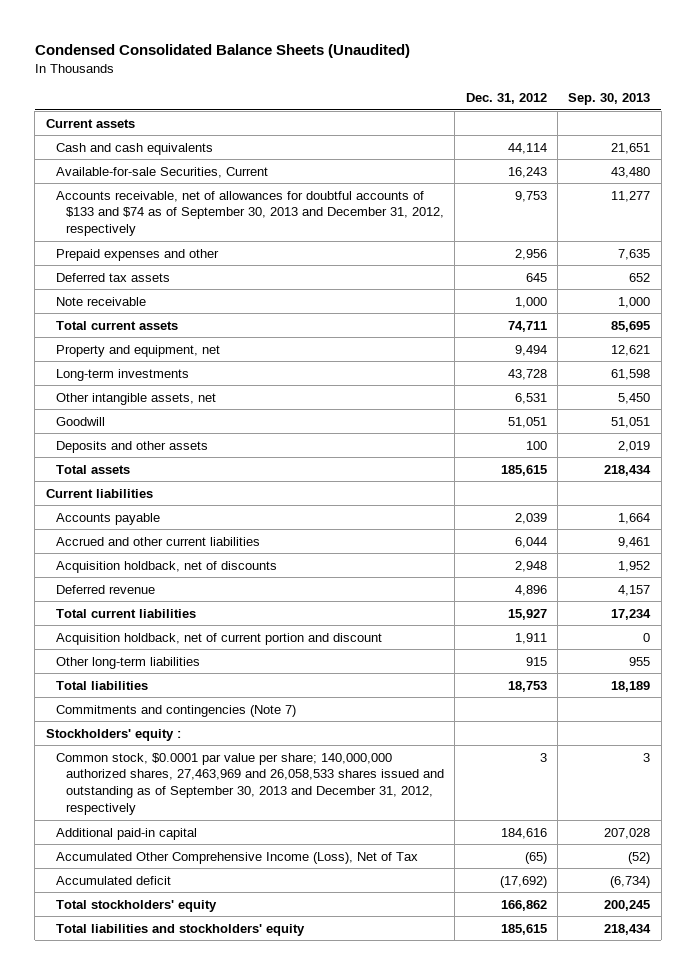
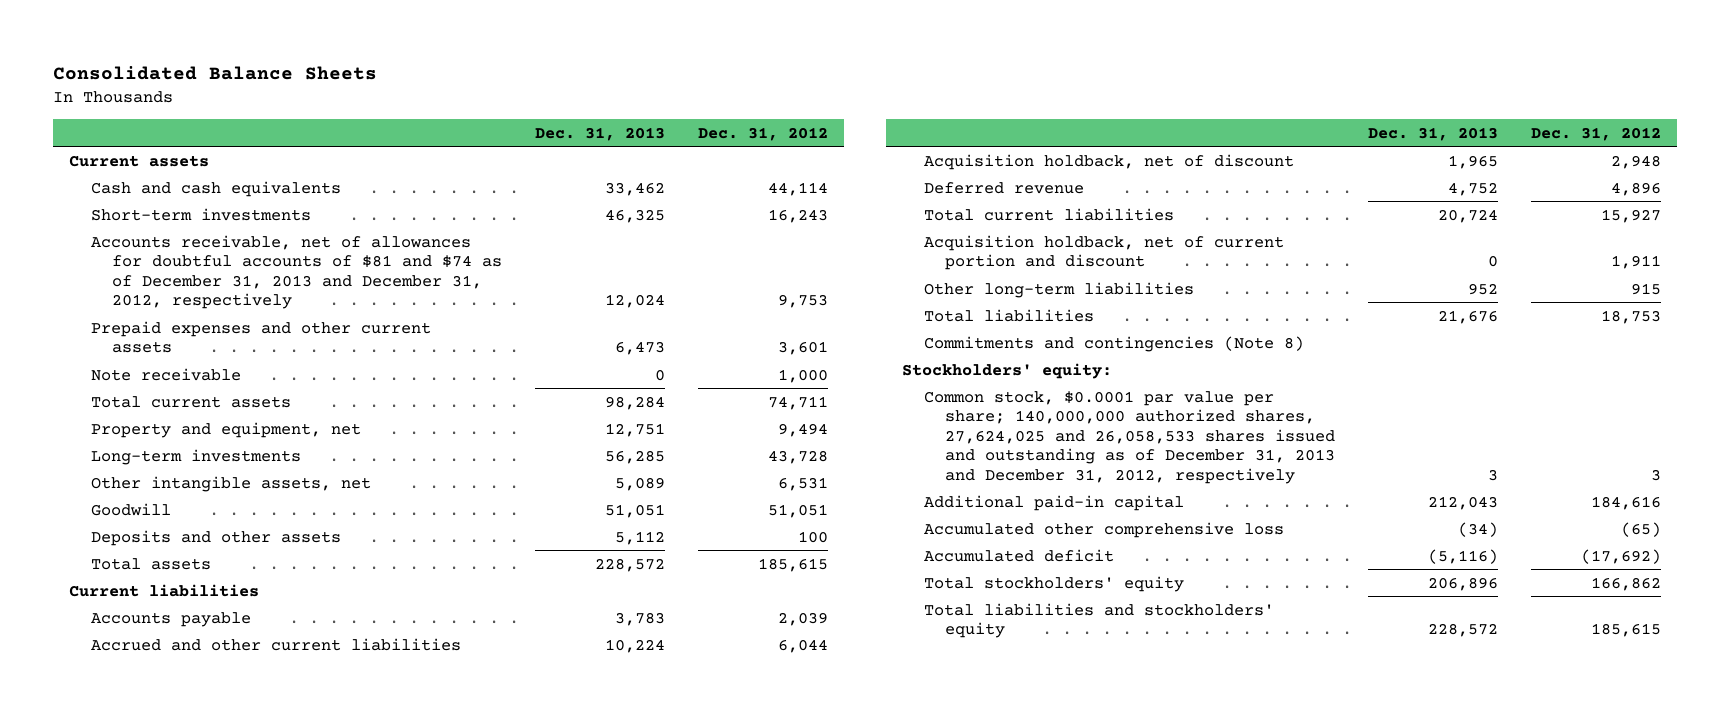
- Condensed Consolidated Balance Sheets (Unaudited)
+ Consolidated Balance Sheets
- | Dec. 31, 2012 | Sep. 30, 2013
+ | Dec. 31, 2013 | Dec. 31, 2012
- Available-for-sale Securities, Current | 16,243 | 43,480
- Accounts receivable, net of allowances for doubtful accounts of $133 and $74 as of September 30, 2013 and December 31, 2012, respectively | 9,753 | 11,277
- Prepaid expenses and other | 2,956 | 7,635
- Deferred tax assets | 645 | 652
+ Short-term investments | 46,325 | 16,243
+ Accounts receivable, net of allowances for doubtful accounts of $81 and $74 as of December 31, 2013 and December 31, 2012, respectively | 12,024 | 9,753
+ Prepaid expenses and other current assets | 6,473 | 3,601
- Acquisition holdback, net of discounts | 2,948 | 1,952
+ Acquisition holdback, net of discount | 1,965 | 2,948
- Commitments and contingencies (Note 7)
- Stockholders' equity :
- Common stock, $0.0001 par value per share; 140,000,000 authorized shares, 27,463,969 and 26,058,533 shares issued and outstanding as of September 30, 2013 and December 31, 2012, respectively | 3 | 3
+ Commitments and contingencies (Note 8)
+ Stockholders' equity:
+ Common stock, $0.0001 par value per share; 140,000,000 authorized shares, 27,624,025 and 26,058,533 shares issued and outstanding as of December 31, 2013 and December 31, 2012, respectively | 3 | 3
- Accumulated Other Comprehensive Income (Loss), Net of Tax | (65) | (52)
+ Accumulated other comprehensive loss | (34) | (65)

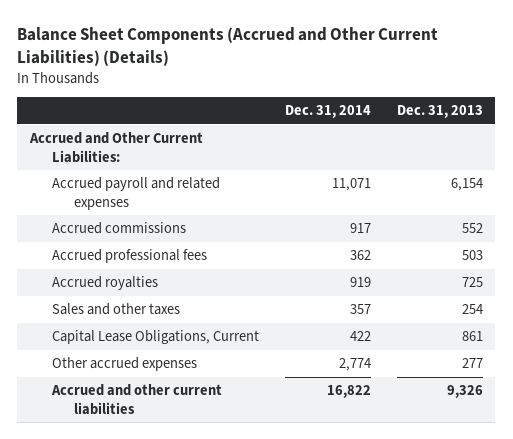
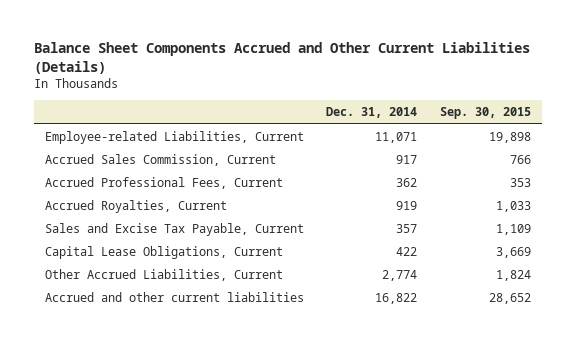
- Balance Sheet Components (Accrued and Other Current Liabilities) (Details)
+ Balance Sheet Components Accrued and Other Current Liabilities (Details)
- | Dec. 31, 2014 | Dec. 31, 2013
+ | Dec. 31, 2014 | Sep. 30, 2015
- Accrued and Other Current Liabilities:
- Accrued payroll and related expenses | 11,071 | 6,154
- Accrued commissions | 917 | 552
- Accrued professional fees | 362 | 503
- Accrued royalties | 919 | 725
- Sales and other taxes | 357 | 254
+ Employee-related Liabilities, Current | 11,071 | 19,898
+ Accrued Sales Commission, Current | 917 | 766
+ Accrued Professional Fees, Current | 362 | 353
+ Accrued Royalties, Current | 919 | 1,033
+ Sales and Excise Tax Payable, Current | 357 | 1,109
- Other accrued expenses | 2,774 | 277
+ Other Accrued Liabilities, Current | 2,774 | 1,824

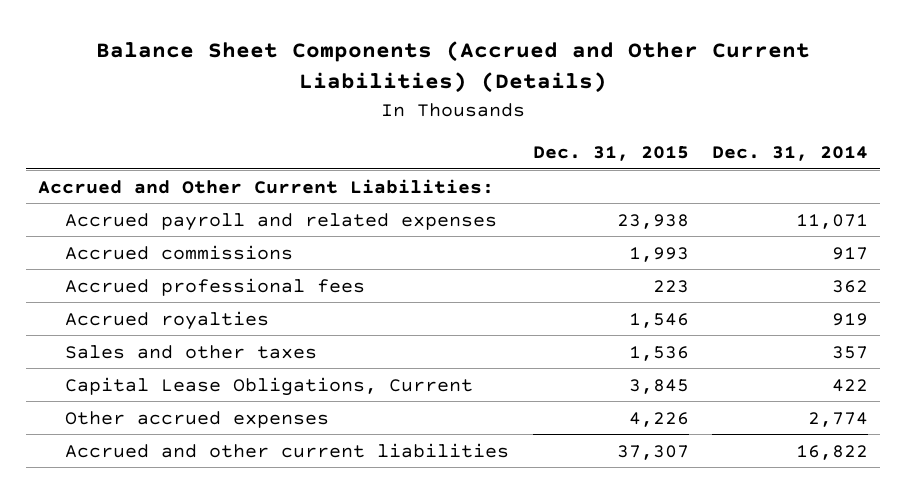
- Balance Sheet Components Accrued and Other Current Liabilities (Details)
+ Balance Sheet Components (Accrued and Other Current Liabilities) (Details)
- | Dec. 31, 2014 | Sep. 30, 2015
+ | Dec. 31, 2015 | Dec. 31, 2014
- Employee-related Liabilities, Current | 11,071 | 19,898
- Accrued Sales Commission, Current | 917 | 766
- Accrued Professional Fees, Current | 362 | 353
- Accrued Royalties, Current | 919 | 1,033
- Sales and Excise Tax Payable, Current | 357 | 1,109
+ Accrued and Other Current Liabilities:
+ Accrued payroll and related expenses | 23,938 | 11,071
+ Accrued commissions | 1,993 | 917
+ Accrued professional fees | 223 | 362
+ Accrued royalties | 1,546 | 919
+ Sales and other taxes | 1,536 | 357
- Other Accrued Liabilities, Current | 2,774 | 1,824
+ Other accrued expenses | 4,226 | 2,774

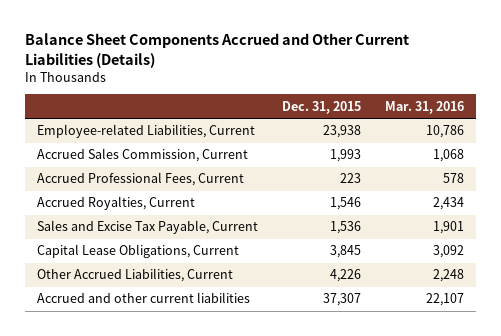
- Balance Sheet Components (Accrued and Other Current Liabilities) (Details)
+ Balance Sheet Components Accrued and Other Current Liabilities (Details)
- | Dec. 31, 2015 | Dec. 31, 2014
+ | Dec. 31, 2015 | Mar. 31, 2016
- Accrued and Other Current Liabilities:
- Accrued payroll and related expenses | 23,938 | 11,071
- Accrued commissions | 1,993 | 917
- Accrued professional fees | 223 | 362
- Accrued royalties | 1,546 | 919
- Sales and other taxes | 1,536 | 357
+ Employee-related Liabilities, Current | 23,938 | 10,786
+ Accrued Sales Commission, Current | 1,993 | 1,068
+ Accrued Professional Fees, Current | 223 | 578
+ Accrued Royalties, Current | 1,546 | 2,434
+ Sales and Excise Tax Payable, Current | 1,536 | 1,901
- Other accrued expenses | 4,226 | 2,774
+ Other Accrued Liabilities, Current | 4,226 | 2,248

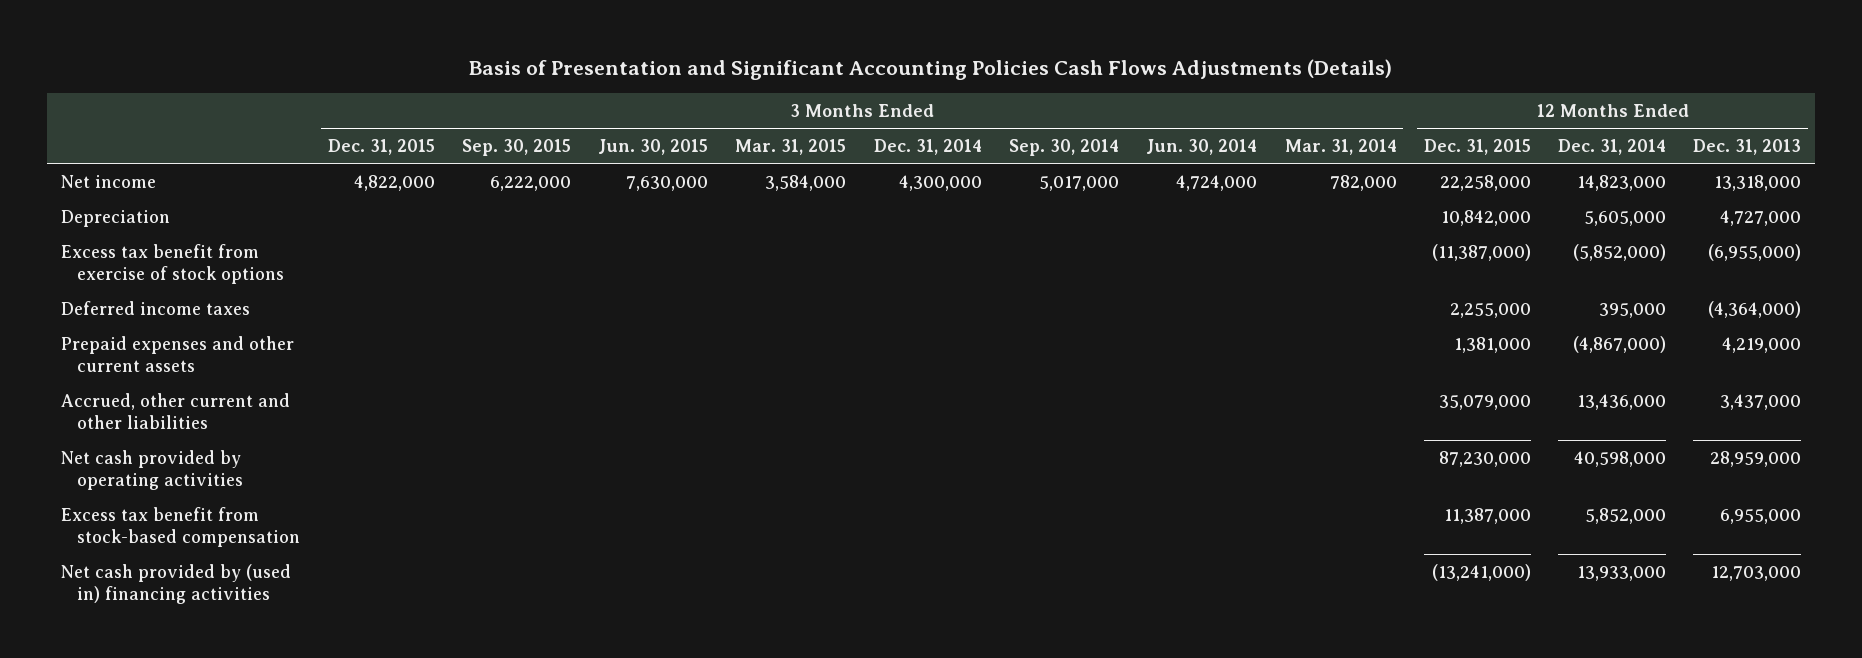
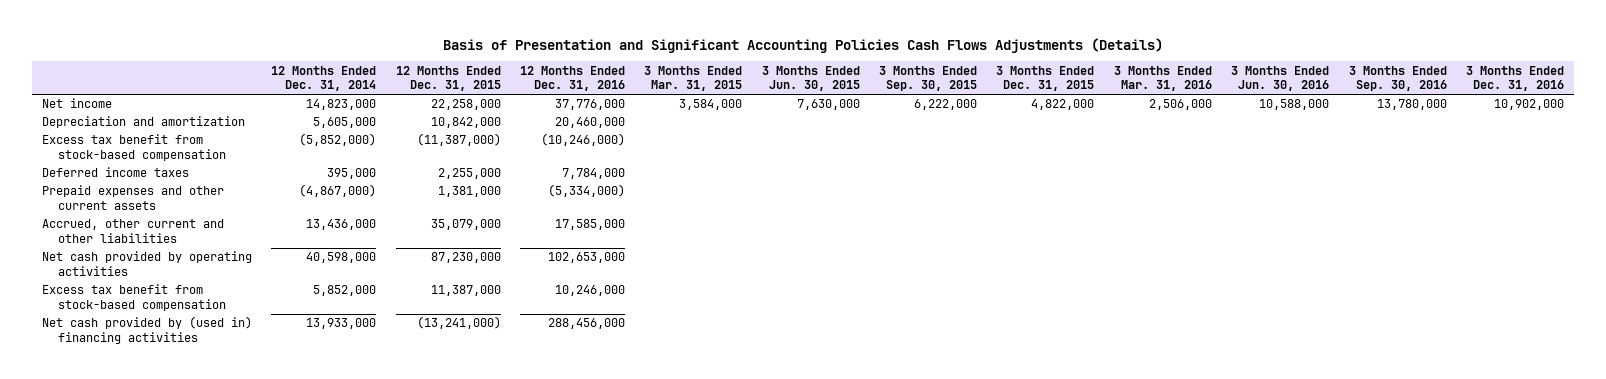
- | 3 Months Ended Dec. 31, 2015 | 3 Months Ended Sep. 30, 2015 | 3 Months Ended Jun. 30, 2015 | 3 Months Ended Mar. 31, 2015 | 3 Months Ended Dec. 31, 2014 | 3 Months Ended Sep. 30, 2014 | 3 Months Ended Jun. 30, 2014 | 3 Months Ended Mar. 31, 2014 | 12 Months Ended Dec. 31, 2015 | 12 Months Ended Dec. 31, 2014 | 12 Months Ended Dec. 31, 2013
+ | 12 Months Ended Dec. 31, 2014 | 12 Months Ended Dec. 31, 2015 | 12 Months Ended Dec. 31, 2016 | 3 Months Ended Mar. 31, 2015 | 3 Months Ended Jun. 30, 2015 | 3 Months Ended Sep. 30, 2015 | 3 Months Ended Dec. 31, 2015 | 3 Months Ended Mar. 31, 2016 | 3 Months Ended Jun. 30, 2016 | 3 Months Ended Sep. 30, 2016 | 3 Months Ended Dec. 31, 2016
- Depreciation | | | | | | | | | 10,842,000 | 5,605,000 | 4,727,000
- Excess tax benefit from exercise of stock options | | | | | | | | | (11,387,000) | (5,852,000) | (6,955,000)
+ Depreciation and amortization | 5,605,000 | 10,842,000 | 20,460,000 | | | | | | | |
+ Excess tax benefit from stock-based compensation | (5,852,000) | (11,387,000) | (10,246,000) | | | | | | | |

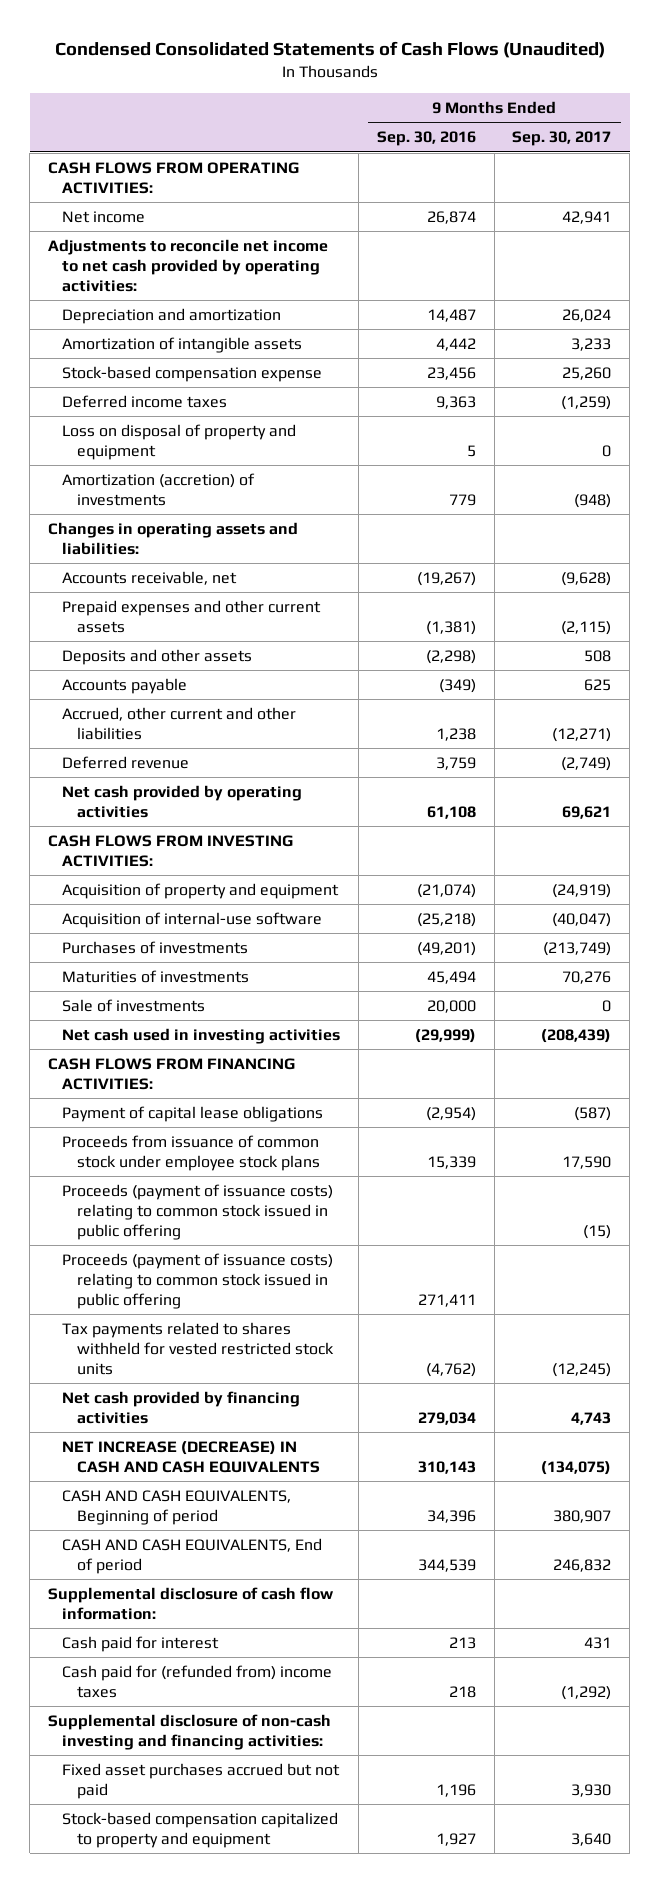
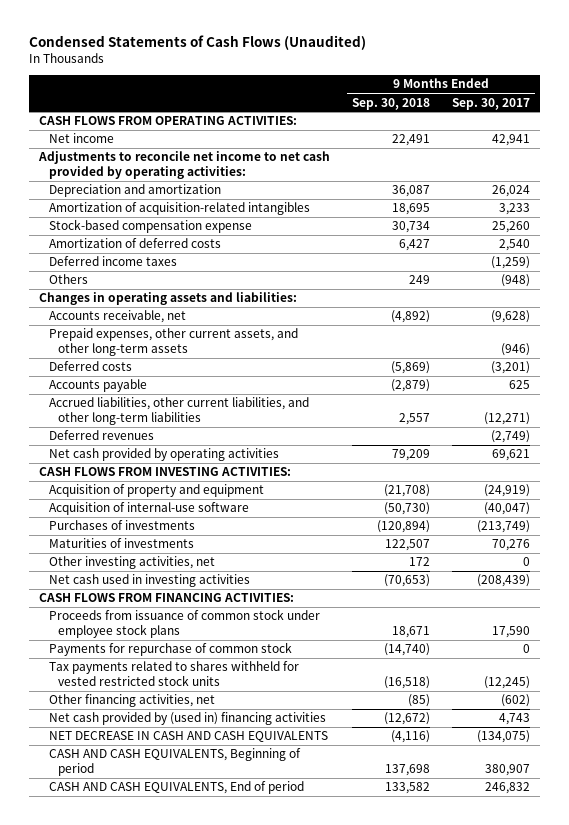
- Condensed Consolidated Statements of Cash Flows (Unaudited)
+ Condensed Statements of Cash Flows (Unaudited)
- | 9 Months Ended Sep. 30, 2016 | 9 Months Ended Sep. 30, 2017
+ | 9 Months Ended Sep. 30, 2018 | 9 Months Ended Sep. 30, 2017
- Amortization of intangible assets | 4,442 | 3,233
+ Amortization of acquisition-related intangibles | 18,695 | 3,233
+ Amortization of deferred costs | 6,427 | 2,540
- Loss on disposal of property and equipment | 5 | 0
- Amortization (accretion) of investments | 779 | (948)
+ Others | 249 | (948)
- Prepaid expenses and other current assets | (1,381) | (2,115)
- Deposits and other assets | (2,298) | 508
+ Prepaid expenses, other current assets, and other long-term assets | | (946)
+ Deferred costs | (5,869) | (3,201)
- Accrued, other current and other liabilities | 1,238 | (12,271)
- Deferred revenue | 3,759 | (2,749)
+ Accrued liabilities, other current liabilities, and other long-term liabilities | 2,557 | (12,271)
+ Deferred revenues | | (2,749)
- Sale of investments | 20,000 | 0
+ Other investing activities, net | 172 | 0
- Payment of capital lease obligations | (2,954) | (587)
- Proceeds (payment of issuance costs) relating to common stock issued in public offering | | (15)
- Proceeds (payment of issuance costs) relating to common stock issued in public offering | 271,411 |
+ Payments for repurchase of common stock | (14,740) | 0
- Net cash provided by financing activities | 279,034 | 4,743
- NET INCREASE (DECREASE) IN CASH AND CASH EQUIVALENTS | 310,143 | (134,075)
+ Other financing activities, net | (85) | (602)
+ Net cash provided by (used in) financing activities | (12,672) | 4,743
+ NET DECREASE IN CASH AND CASH EQUIVALENTS | (4,116) | (134,075)
- Supplemental disclosure of cash flow information:
- Cash paid for interest | 213 | 431
- Cash paid for (refunded from) income taxes | 218 | (1,292)
- Supplemental disclosure of non-cash investing and financing activities:
- Fixed asset purchases accrued but not paid | 1,196 | 3,930
- Stock-based compensation capitalized to property and equipment | 1,927 | 3,640

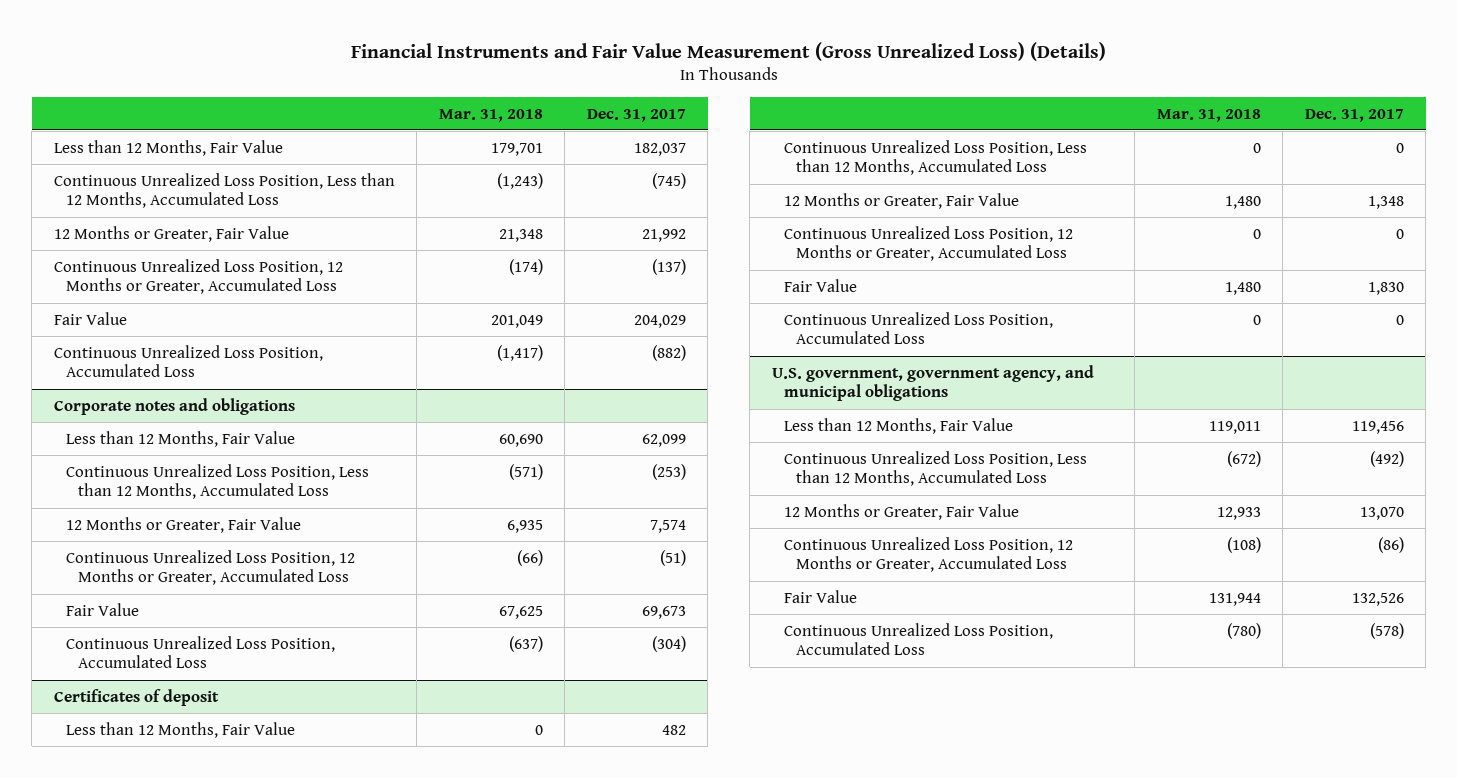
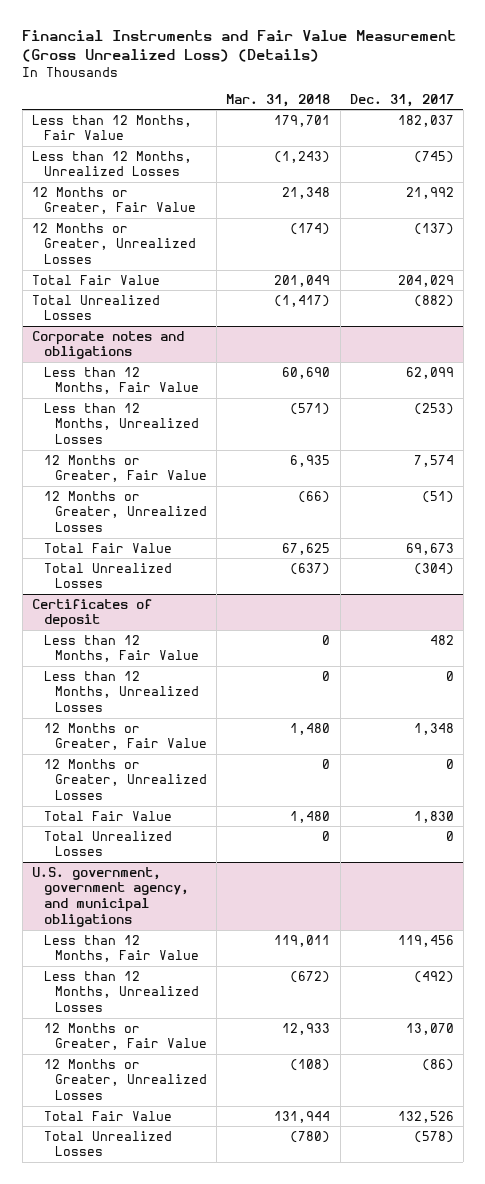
- Continuous Unrealized Loss Position, Less than 12 Months, Accumulated Loss | (1,243) | (745)
+ Less than 12 Months, Unrealized Losses | (1,243) | (745)
- Continuous Unrealized Loss Position, 12 Months or Greater, Accumulated Loss | (174) | (137)
- Fair Value | 201,049 | 204,029
- Continuous Unrealized Loss Position, Accumulated Loss | (1,417) | (882)
+ 12 Months or Greater, Unrealized Losses | (174) | (137)
+ Total Fair Value | 201,049 | 204,029
+ Total Unrealized Losses | (1,417) | (882)
@ Corporate notes and obligations
- Continuous Unrealized Loss Position, Less than 12 Months, Accumulated Loss | (571) | (253)
+ Less than 12 Months, Unrealized Losses | (571) | (253)
- Continuous Unrealized Loss Position, 12 Months or Greater, Accumulated Loss | (66) | (51)
- Fair Value | 67,625 | 69,673
- Continuous Unrealized Loss Position, Accumulated Loss | (637) | (304)
+ 12 Months or Greater, Unrealized Losses | (66) | (51)
+ Total Fair Value | 67,625 | 69,673
+ Total Unrealized Losses | (637) | (304)
@ Certificates of deposit
- Continuous Unrealized Loss Position, Less than 12 Months, Accumulated Loss | 0 | 0
+ Less than 12 Months, Unrealized Losses | 0 | 0
- Continuous Unrealized Loss Position, 12 Months or Greater, Accumulated Loss | 0 | 0
- Fair Value | 1,480 | 1,830
- Continuous Unrealized Loss Position, Accumulated Loss | 0 | 0
+ 12 Months or Greater, Unrealized Losses | 0 | 0
+ Total Fair Value | 1,480 | 1,830
+ Total Unrealized Losses | 0 | 0
@ U.S. government, government agency, and municipal obligations
- Continuous Unrealized Loss Position, Less than 12 Months, Accumulated Loss | (672) | (492)
+ Less than 12 Months, Unrealized Losses | (672) | (492)
- Continuous Unrealized Loss Position, 12 Months or Greater, Accumulated Loss | (108) | (86)
- Fair Value | 131,944 | 132,526
- Continuous Unrealized Loss Position, Accumulated Loss | (780) | (578)
+ 12 Months or Greater, Unrealized Losses | (108) | (86)
+ Total Fair Value | 131,944 | 132,526
+ Total Unrealized Losses | (780) | (578)

